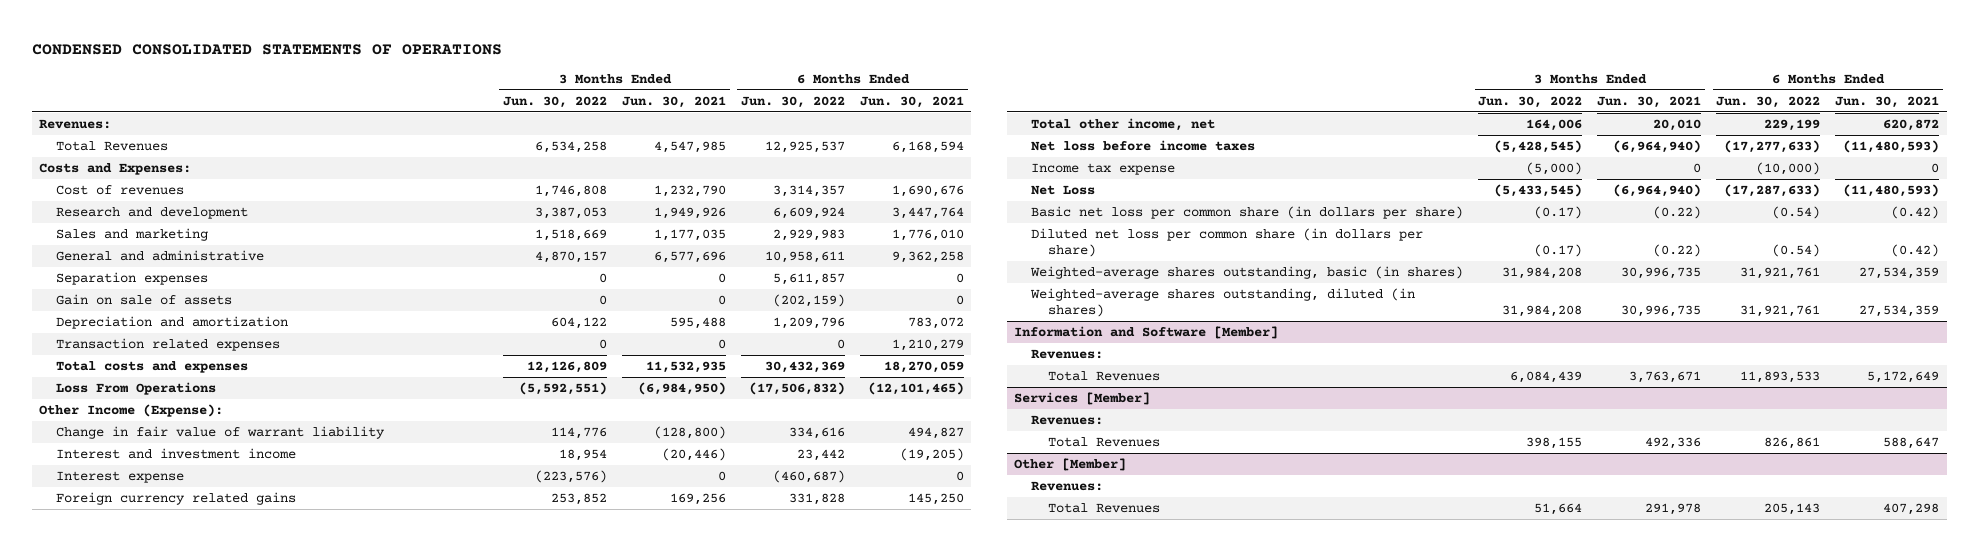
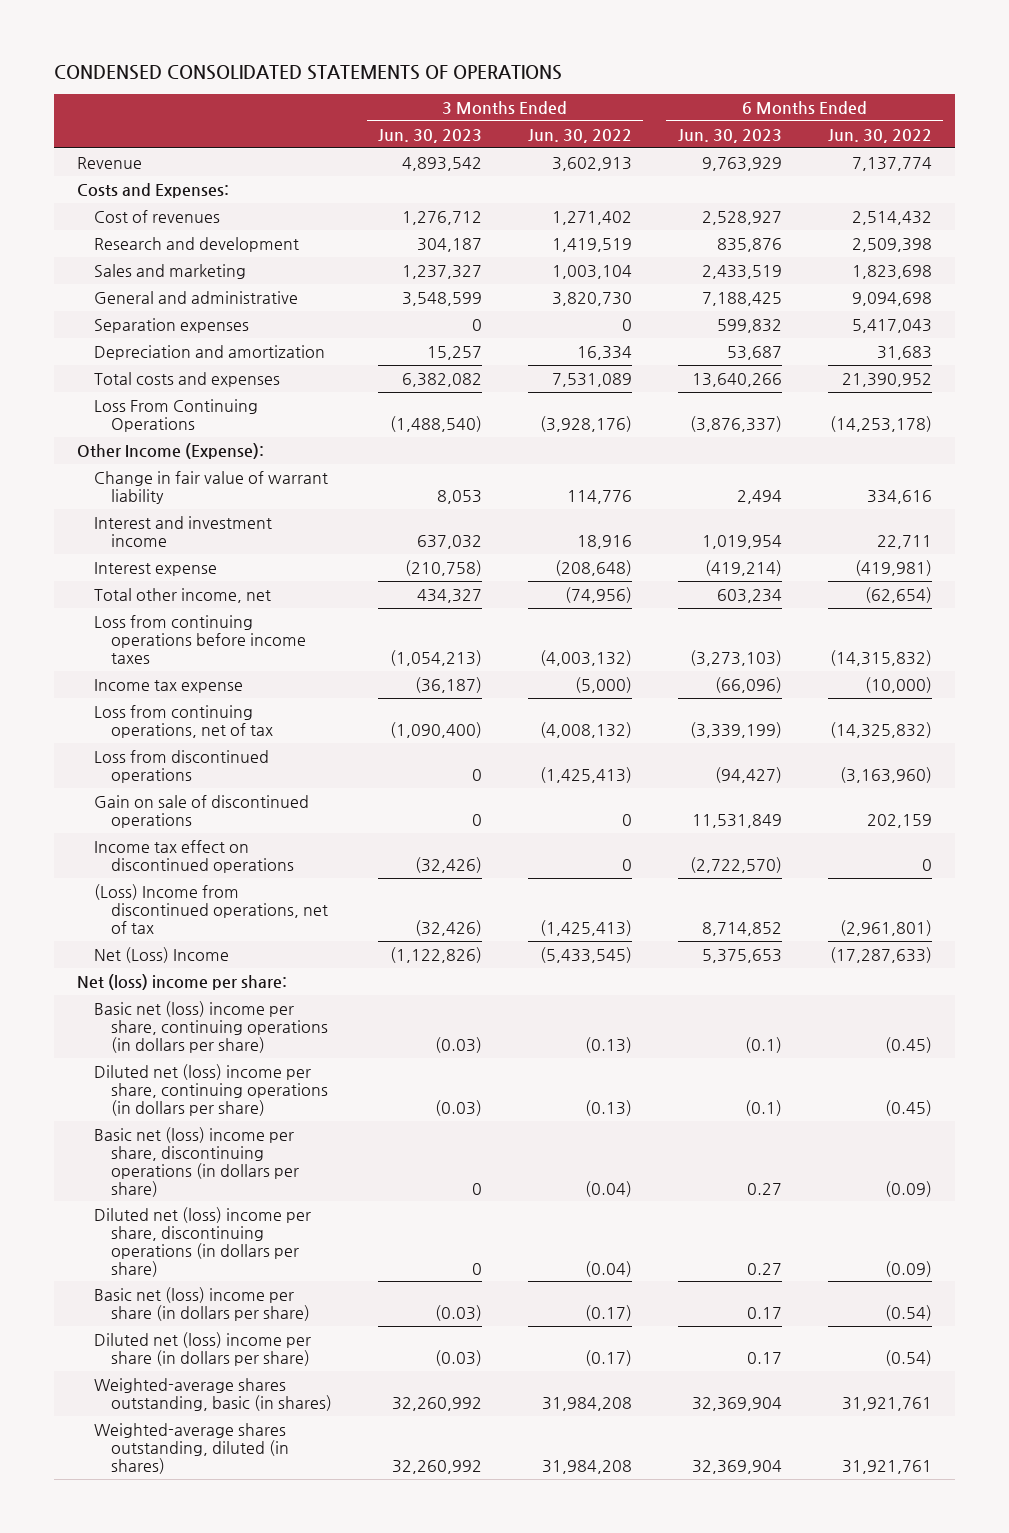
- | 3 Months Ended Jun. 30, 2022 | 3 Months Ended Jun. 30, 2021 | 6 Months Ended Jun. 30, 2022 | 6 Months Ended Jun. 30, 2021
+ | 3 Months Ended Jun. 30, 2023 | 3 Months Ended Jun. 30, 2022 | 6 Months Ended Jun. 30, 2023 | 6 Months Ended Jun. 30, 2022
- Revenues:
- Total Revenues | 6,534,258 | 4,547,985 | 12,925,537 | 6,168,594
+ Revenue | 4,893,542 | 3,602,913 | 9,763,929 | 7,137,774
- Cost of revenues | 1,746,808 | 1,232,790 | 3,314,357 | 1,690,676
- Research and development | 3,387,053 | 1,949,926 | 6,609,924 | 3,447,764
- Sales and marketing | 1,518,669 | 1,177,035 | 2,929,983 | 1,776,010
- General and administrative | 4,870,157 | 6,577,696 | 10,958,611 | 9,362,258
- Separation expenses | 0 | 0 | 5,611,857 | 0
- Gain on sale of assets | 0 | 0 | (202,159) | 0
- Depreciation and amortization | 604,122 | 595,488 | 1,209,796 | 783,072
- Transaction related expenses | 0 | 0 | 0 | 1,210,279
- Total costs and expenses | 12,126,809 | 11,532,935 | 30,432,369 | 18,270,059
- Loss From Operations | (5,592,551) | (6,984,950) | (17,506,832) | (12,101,465)
+ Cost of revenues | 1,276,712 | 1,271,402 | 2,528,927 | 2,514,432
+ Research and development | 304,187 | 1,419,519 | 835,876 | 2,509,398
+ Sales and marketing | 1,237,327 | 1,003,104 | 2,433,519 | 1,823,698
+ General and administrative | 3,548,599 | 3,820,730 | 7,188,425 | 9,094,698
+ Separation expenses | 0 | 0 | 599,832 | 5,417,043
+ Depreciation and amortization | 15,257 | 16,334 | 53,687 | 31,683
+ Total costs and expenses | 6,382,082 | 7,531,089 | 13,640,266 | 21,390,952
+ Loss From Continuing Operations | (1,488,540) | (3,928,176) | (3,876,337) | (14,253,178)
- Interest and investment income | 18,954 | (20,446) | 23,442 | (19,205)
- Interest expense | (223,576) | 0 | (460,687) | 0
- Foreign currency related gains | 253,852 | 169,256 | 331,828 | 145,250
- Total other income, net | 164,006 | 20,010 | 229,199 | 620,872
- Net loss before income taxes | (5,428,545) | (6,964,940) | (17,277,633) | (11,480,593)
+ Interest and investment income | 637,032 | 18,916 | 1,019,954 | 22,711
+ Interest expense | (210,758) | (208,648) | (419,214) | (419,981)
+ Total other income, net | 434,327 | (74,956) | 603,234 | (62,654)
+ Loss from continuing operations before income taxes | (1,054,213) | (4,003,132) | (3,273,103) | (14,315,832)
- Net Loss | (5,433,545) | (6,964,940) | (17,287,633) | (11,480,593)
- Basic net loss per common share (in dollars per share) | (0.17) | (0.22) | (0.54) | (0.42)
- Diluted net loss per common share (in dollars per share) | (0.17) | (0.22) | (0.54) | (0.42)
+ Loss from continuing operations, net of tax | (1,090,400) | (4,008,132) | (3,339,199) | (14,325,832)
+ Loss from discontinued operations | 0 | (1,425,413) | (94,427) | (3,163,960)
+ Gain on sale of discontinued operations | 0 | 0 | 11,531,849 | 202,159
+ Income tax effect on discontinued operations | (32,426) | 0 | (2,722,570) | 0
+ (Loss) Income from discontinued operations, net of tax | (32,426) | (1,425,413) | 8,714,852 | (2,961,801)
+ Net (Loss) Income | (1,122,826) | (5,433,545) | 5,375,653 | (17,287,633)
+ Net (loss) income per share:
+ Basic net (loss) income per share, continuing operations (in dollars per share) | (0.03) | (0.13) | (0.1) | (0.45)
+ Diluted net (loss) income per share, continuing operations (in dollars per share) | (0.03) | (0.13) | (0.1) | (0.45)
+ Basic net (loss) income per share, discontinuing operations (in dollars per share) | 0 | (0.04) | 0.27 | (0.09)
+ Diluted net (loss) income per share, discontinuing operations (in dollars per share) | 0 | (0.04) | 0.27 | (0.09)
+ Basic net (loss) income per share (in dollars per share) | (0.03) | (0.17) | 0.17 | (0.54)
+ Diluted net (loss) income per share (in dollars per share) | (0.03) | (0.17) | 0.17 | (0.54)
- Information and Software [Member]
- Revenues:
- Total Revenues | 6,084,439 | 3,763,671 | 11,893,533 | 5,172,649
- Services [Member]
- Revenues:
- Total Revenues | 398,155 | 492,336 | 826,861 | 588,647
- Other [Member]
- Revenues:
- Total Revenues | 51,664 | 291,978 | 205,143 | 407,298

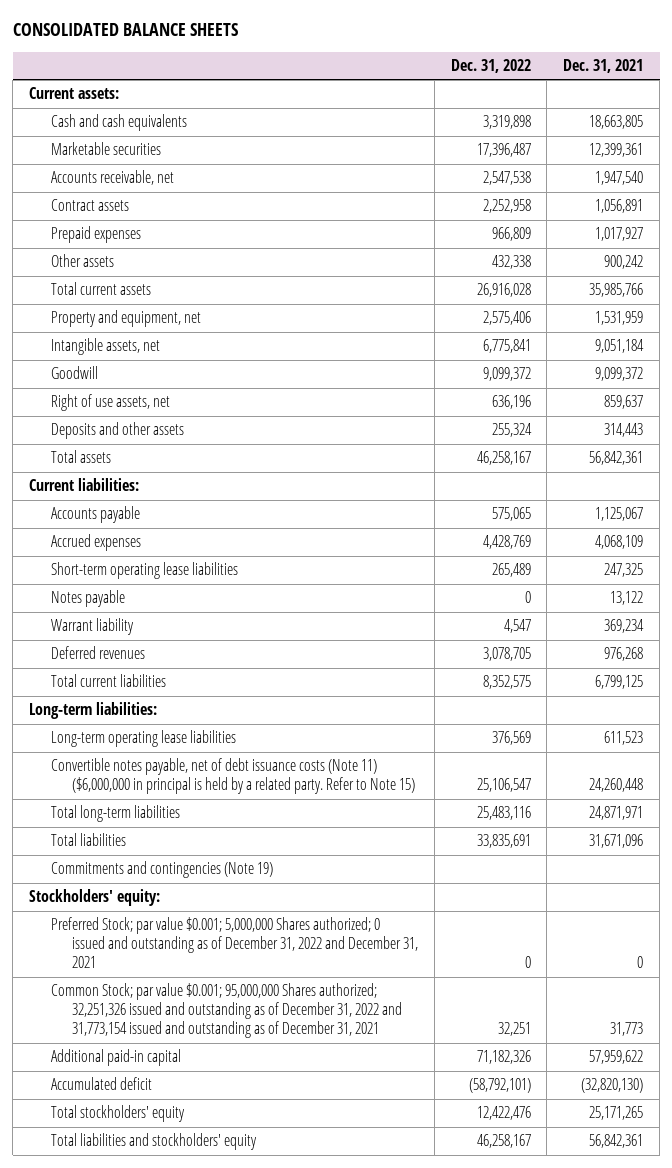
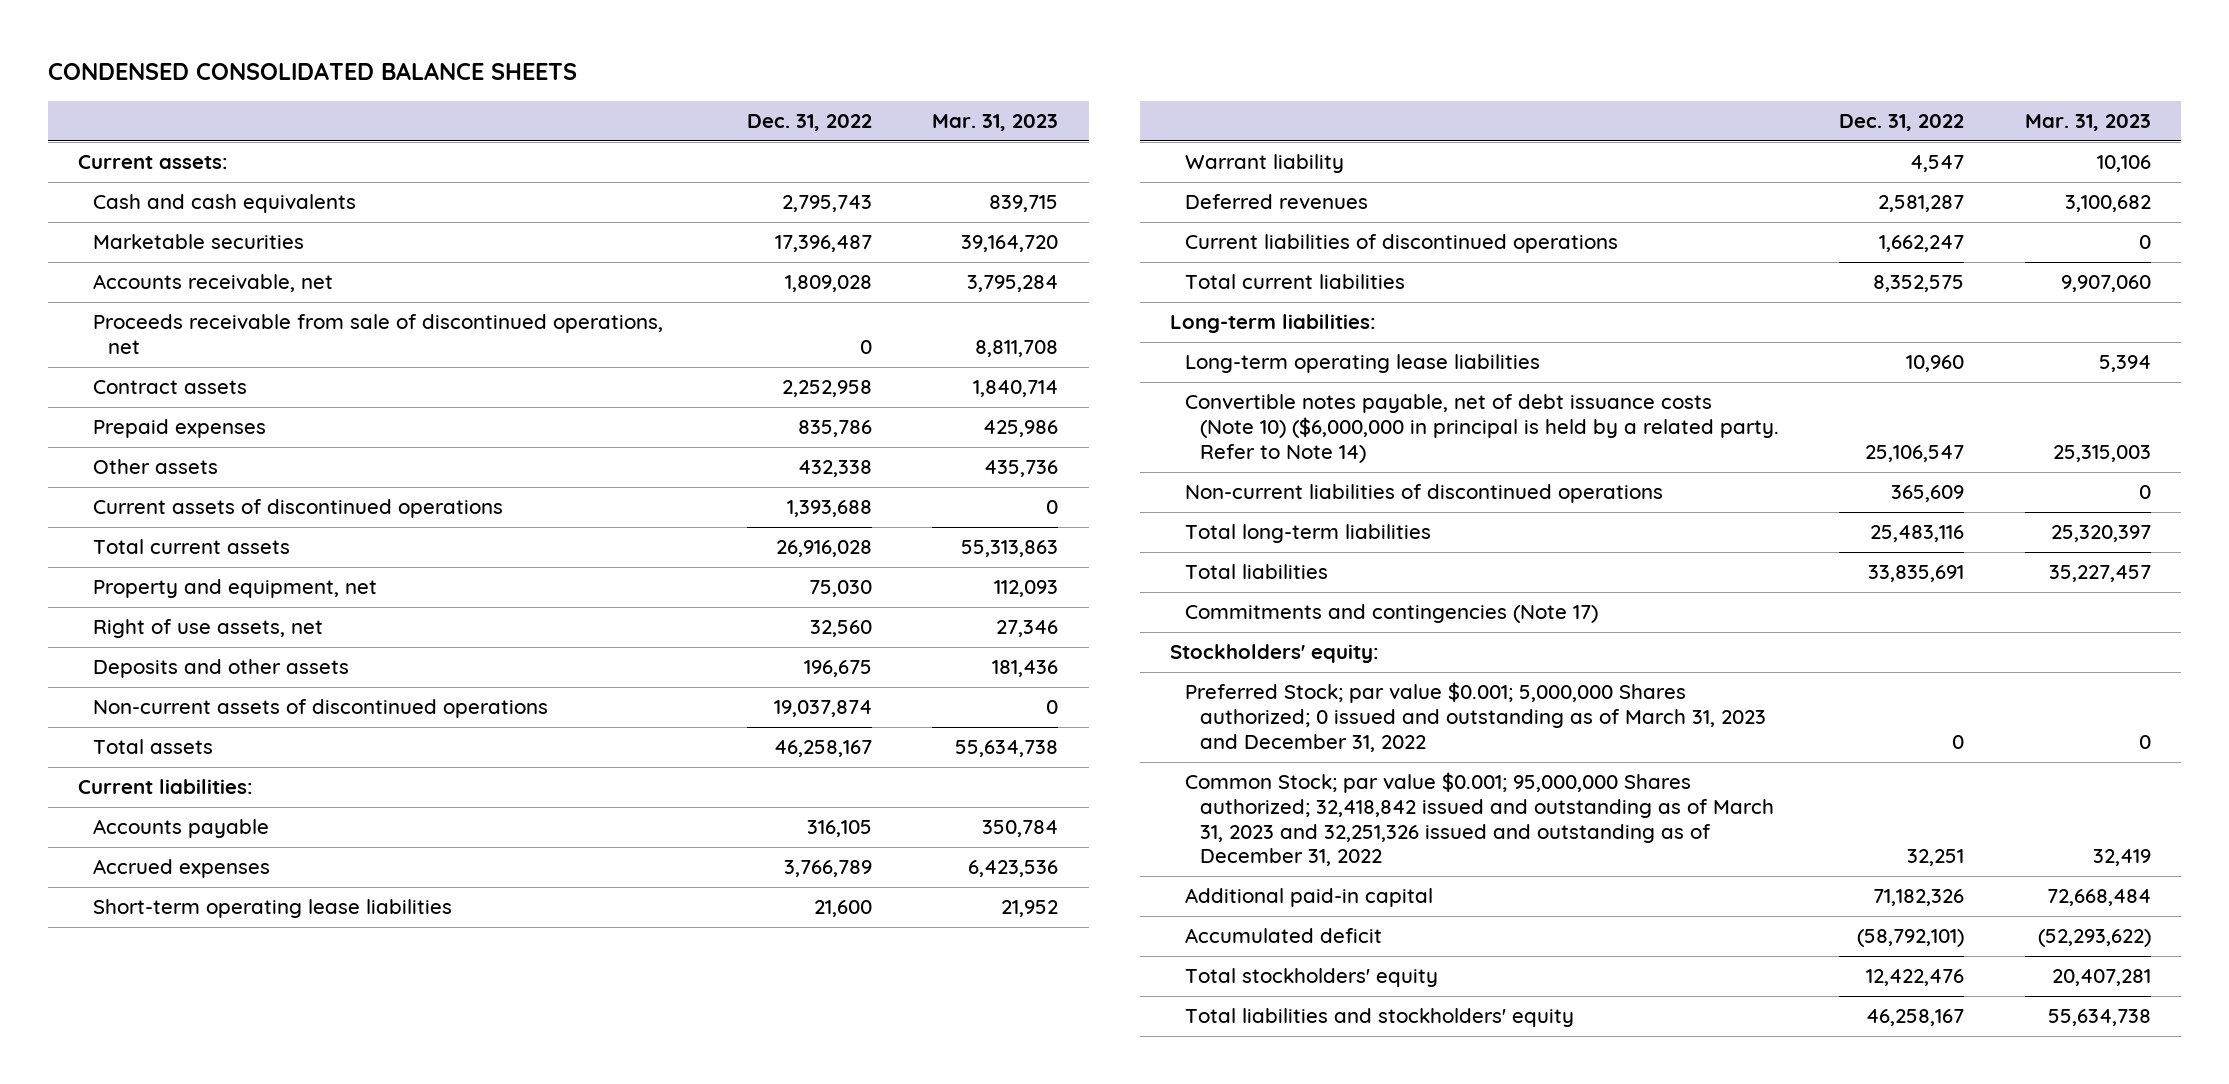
- CONSOLIDATED BALANCE SHEETS
+ CONDENSED CONSOLIDATED BALANCE SHEETS
- | Dec. 31, 2022 | Dec. 31, 2021
+ | Dec. 31, 2022 | Mar. 31, 2023
- Cash and cash equivalents | 3,319,898 | 18,663,805
+ Cash and cash equivalents | 2,795,743 | 839,715
- Accounts receivable, net | 2,547,538 | 1,947,540
+ Accounts receivable, net | 1,809,028 | 3,795,284
+ Proceeds receivable from sale of discontinued operations, net | 0 | 8,811,708
- Prepaid expenses | 966,809 | 1,017,927
+ Prepaid expenses | 835,786 | 425,986
+ Current assets of discontinued operations | 1,393,688 | 0
- Property and equipment, net | 2,575,406 | 1,531,959
- Intangible assets, net | 6,775,841 | 9,051,184
- Goodwill | 9,099,372 | 9,099,372
- Right of use assets, net | 636,196 | 859,637
- Deposits and other assets | 255,324 | 314,443
+ Property and equipment, net | 75,030 | 112,093
+ Right of use assets, net | 32,560 | 27,346
+ Deposits and other assets | 196,675 | 181,436
+ Non-current assets of discontinued operations | 19,037,874 | 0
- Accounts payable | 575,065 | 1,125,067
- Accrued expenses | 4,428,769 | 4,068,109
- Short-term operating lease liabilities | 265,489 | 247,325
- Notes payable | 0 | 13,122
+ Accounts payable | 316,105 | 350,784
+ Accrued expenses | 3,766,789 | 6,423,536
+ Short-term operating lease liabilities | 21,600 | 21,952
- Deferred revenues | 3,078,705 | 976,268
+ Deferred revenues | 2,581,287 | 3,100,682
+ Current liabilities of discontinued operations | 1,662,247 | 0
- Long-term operating lease liabilities | 376,569 | 611,523
- Convertible notes payable, net of debt issuance costs (Note 11) ($6,000,000 in principal is held by a related party. Refer to Note 15) | 25,106,547 | 24,260,448
+ Long-term operating lease liabilities | 10,960 | 5,394
+ Convertible notes payable, net of debt issuance costs (Note 10) ($6,000,000 in principal is held by a related party. Refer to Note 14) | 25,106,547 | 25,315,003
+ Non-current liabilities of discontinued operations | 365,609 | 0
- Commitments and contingencies (Note 19)
+ Commitments and contingencies (Note 17)
- Preferred Stock; par value $0.001; 5,000,000 Shares authorized; 0 issued and outstanding as of December 31, 2022 and December 31, 2021 | 0 | 0
- Common Stock; par value $0.001; 95,000,000 Shares authorized; 32,251,326 issued and outstanding as of December 31, 2022 and 31,773,154 issued and outstanding as of December 31, 2021 | 32,251 | 31,773
+ Preferred Stock; par value $0.001; 5,000,000 Shares authorized; 0 issued and outstanding as of March 31, 2023 and December 31, 2022 | 0 | 0
+ Common Stock; par value $0.001; 95,000,000 Shares authorized; 32,418,842 issued and outstanding as of March 31, 2023 and 32,251,326 issued and outstanding as of December 31, 2022 | 32,251 | 32,419

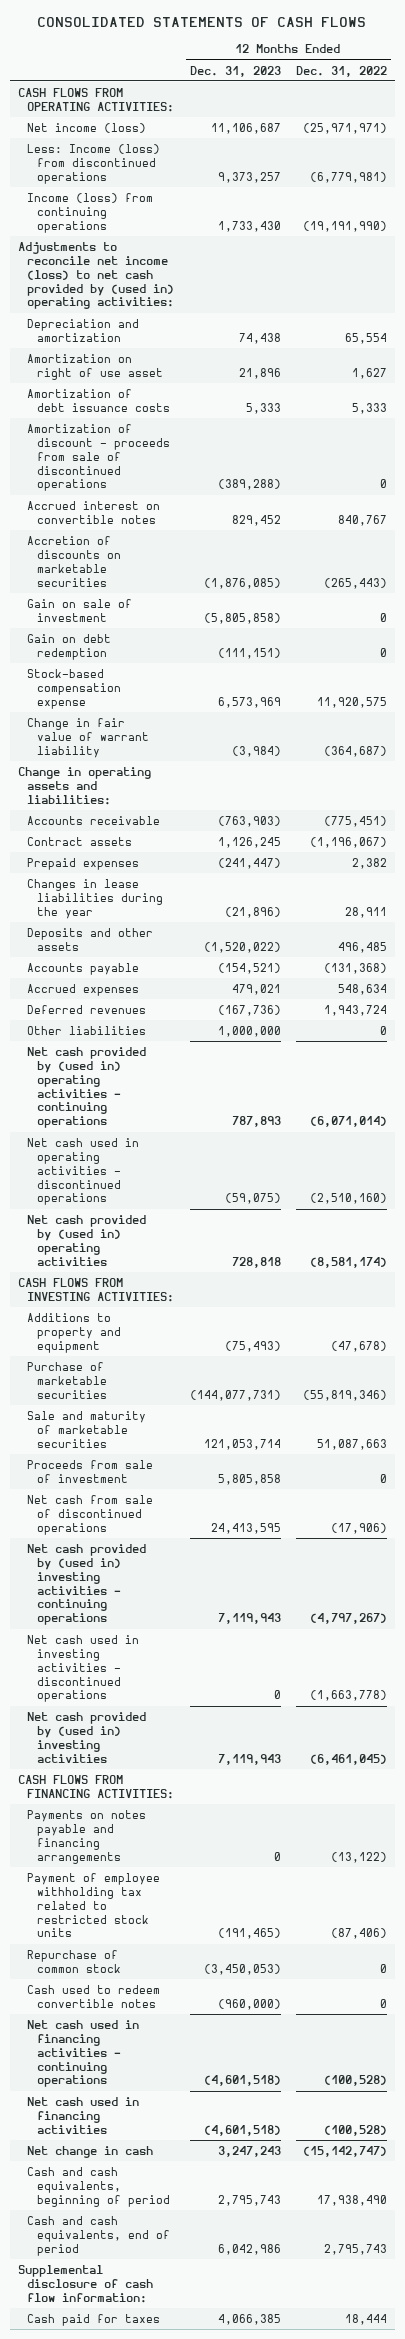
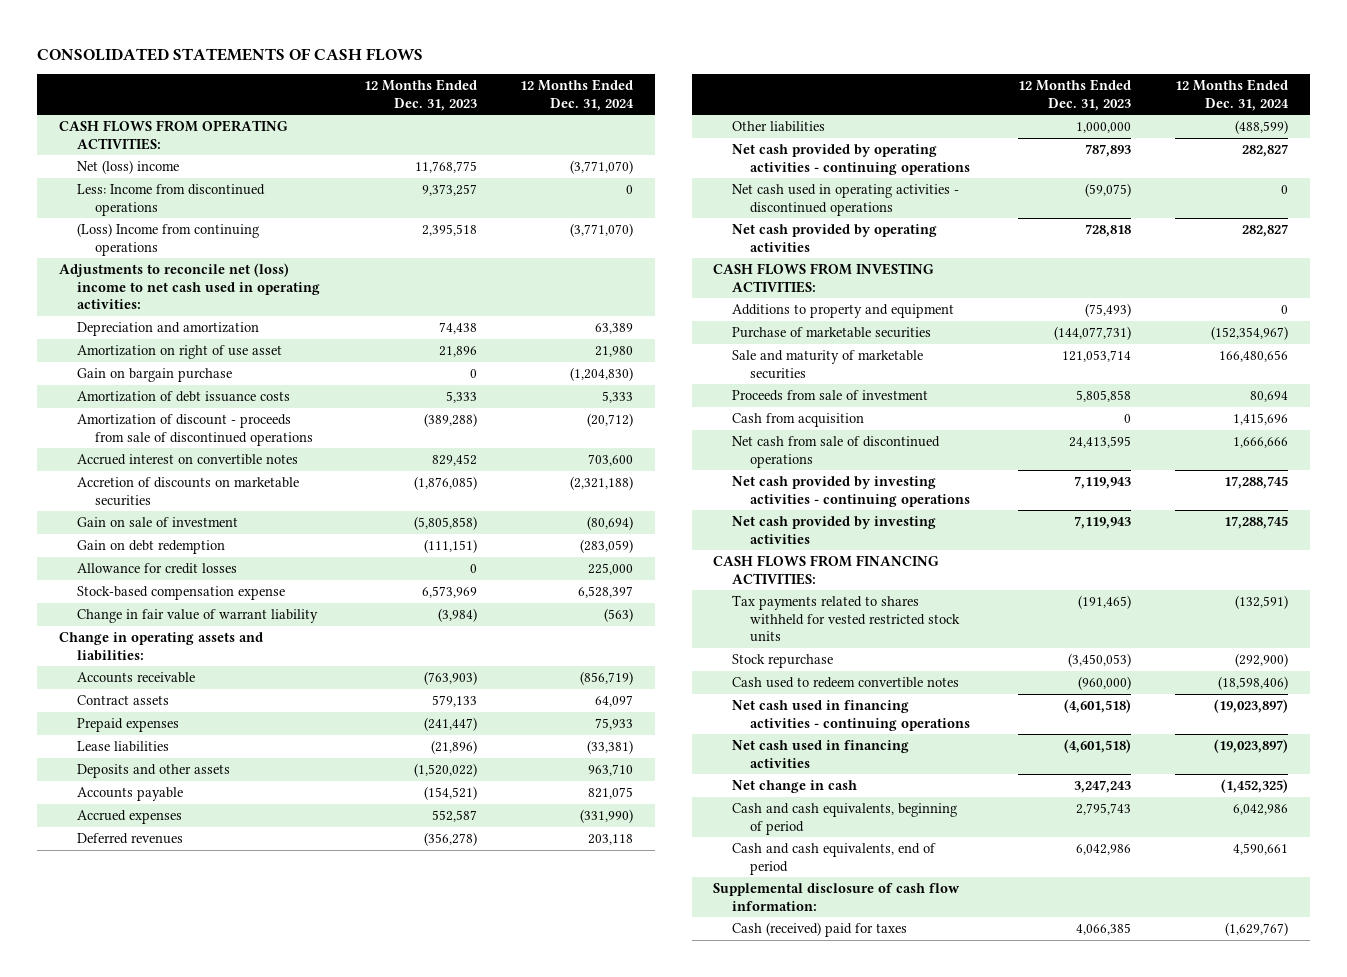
- | 12 Months Ended Dec. 31, 2023 | 12 Months Ended Dec. 31, 2022
+ | 12 Months Ended Dec. 31, 2023 | 12 Months Ended Dec. 31, 2024
- Net income (loss) | 11,106,687 | (25,971,971)
- Less: Income (loss) from discontinued operations | 9,373,257 | (6,779,981)
- Income (loss) from continuing operations | 1,733,430 | (19,191,990)
- Adjustments to reconcile net income (loss) to net cash provided by (used in) operating activities:
+ Net (loss) income | 11,768,775 | (3,771,070)
+ Less: Income from discontinued operations | 9,373,257 | 0
+ (Loss) Income from continuing operations | 2,395,518 | (3,771,070)
+ Adjustments to reconcile net (loss) income to net cash used in operating activities:
+ Gain on bargain purchase | 0 | (1,204,830)
+ Allowance for credit losses | 0 | 225,000
- Contract assets | 1,126,245 | (1,196,067)
+ Contract assets | 579,133 | 64,097
- Changes in lease liabilities during the year | (21,896) | 28,911
+ Lease liabilities | (21,896) | (33,381)
- Accrued expenses | 479,021 | 548,634
- Deferred revenues | (167,736) | 1,943,724
+ Accrued expenses | 552,587 | (331,990)
+ Deferred revenues | (356,278) | 203,118
- Net cash provided by (used in) operating activities - continuing operations | 787,893 | (6,071,014)
+ Net cash provided by operating activities - continuing operations | 787,893 | 282,827
- Net cash provided by (used in) operating activities | 728,818 | (8,581,174)
+ Net cash provided by operating activities | 728,818 | 282,827
+ Cash from acquisition | 0 | 1,415,696
- Net cash provided by (used in) investing activities - continuing operations | 7,119,943 | (4,797,267)
- Net cash used in investing activities - discontinued operations | 0 | (1,663,778)
- Net cash provided by (used in) investing activities | 7,119,943 | (6,461,045)
+ Net cash provided by investing activities - continuing operations | 7,119,943 | 17,288,745
+ Net cash provided by investing activities | 7,119,943 | 17,288,745
- Payments on notes payable and financing arrangements | 0 | (13,122)
- Payment of employee withholding tax related to restricted stock units | (191,465) | (87,406)
- Repurchase of common stock | (3,450,053) | 0
+ Tax payments related to shares withheld for vested restricted stock units | (191,465) | (132,591)
+ Stock repurchase | (3,450,053) | (292,900)
- Cash paid for taxes | 4,066,385 | 18,444
+ Cash (received) paid for taxes | 4,066,385 | (1,629,767)

